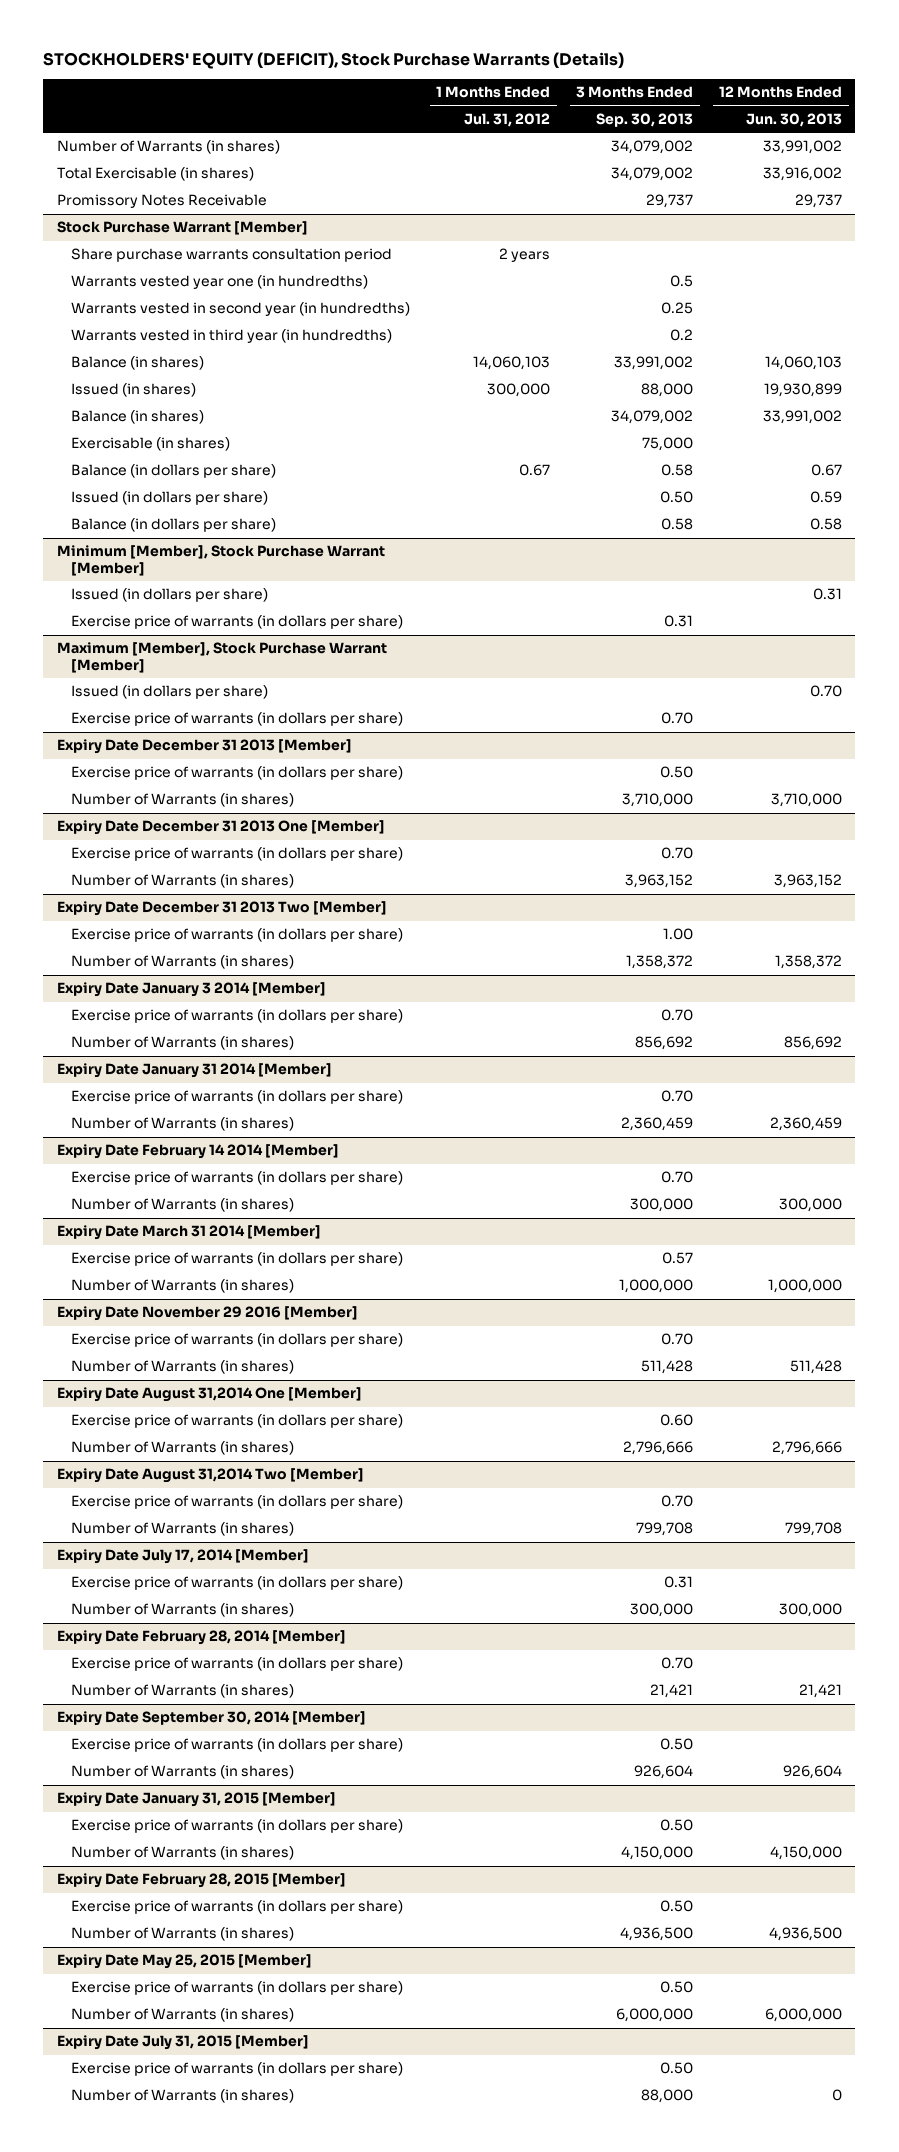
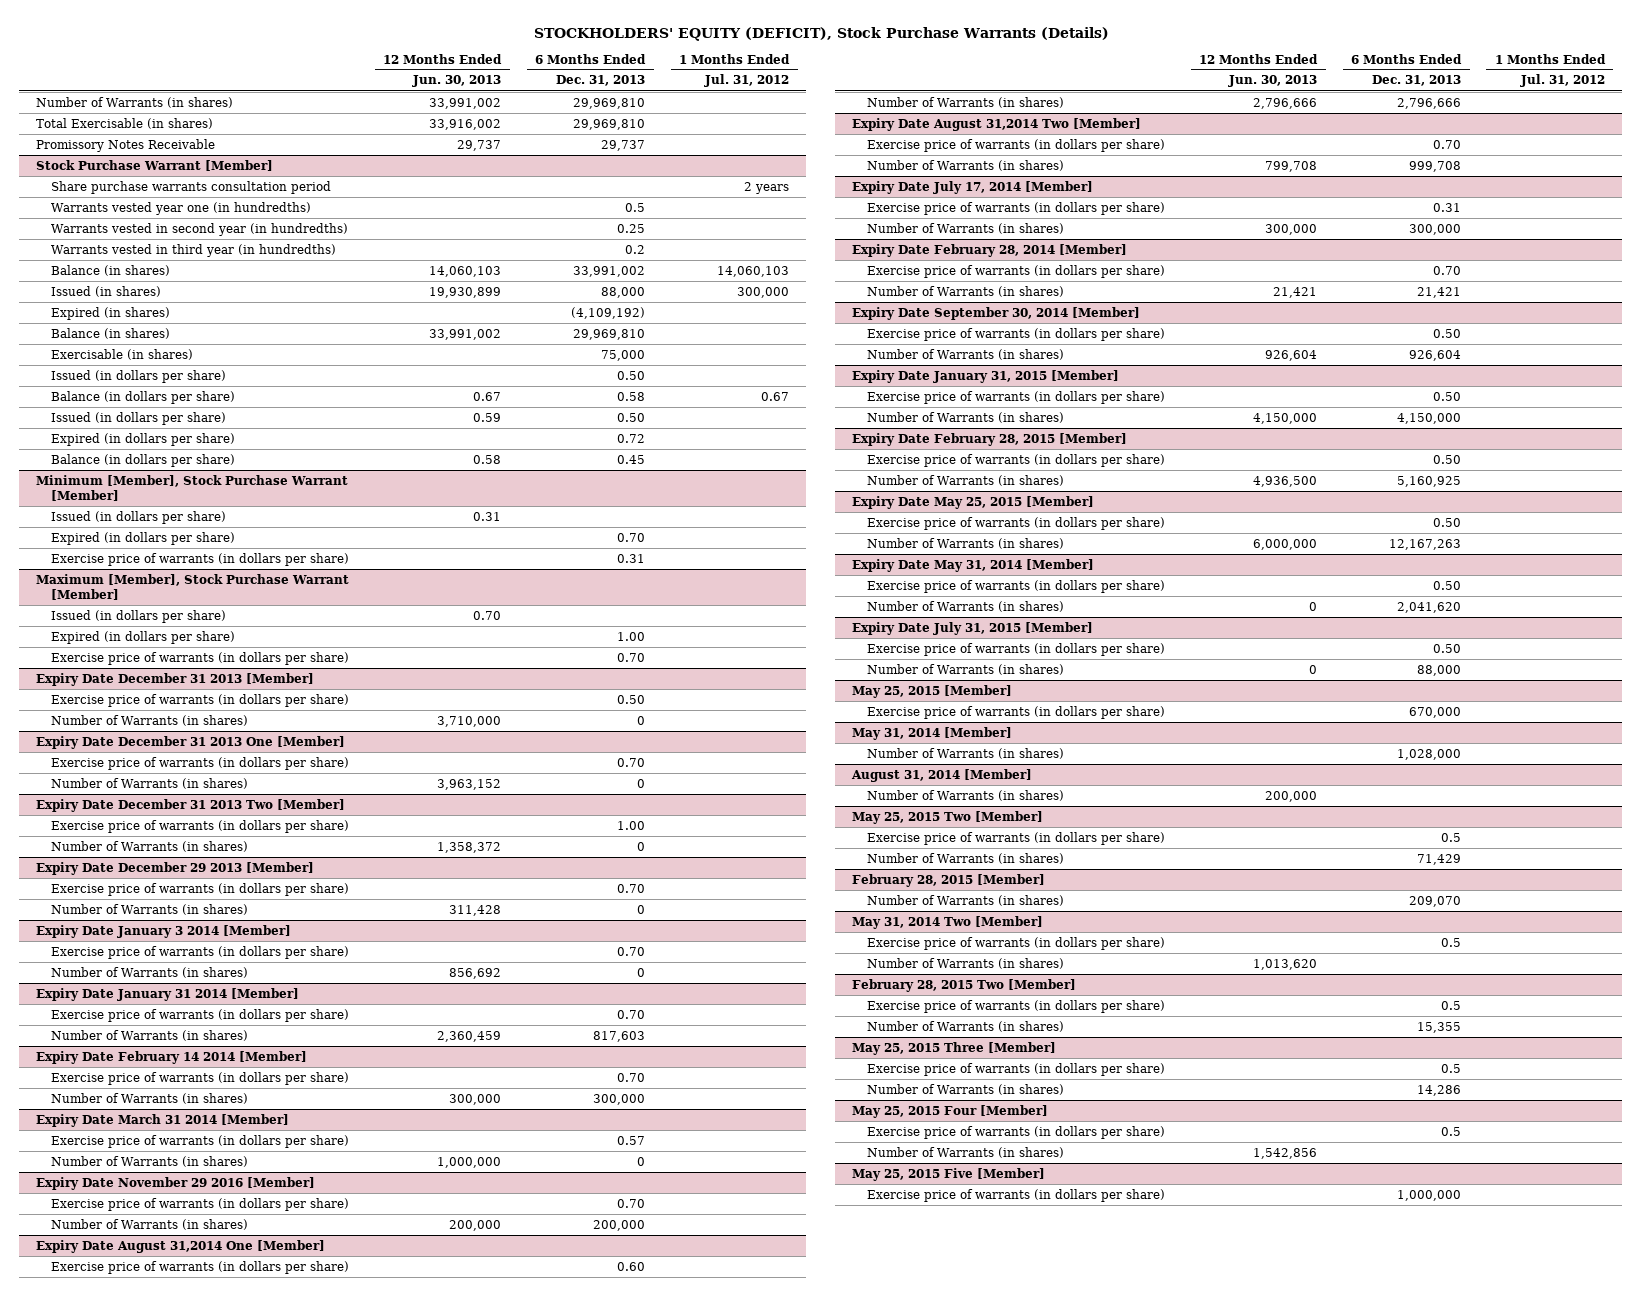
- | 1 Months Ended Jul. 31, 2012 | 3 Months Ended Sep. 30, 2013 | 12 Months Ended Jun. 30, 2013
+ | 12 Months Ended Jun. 30, 2013 | 6 Months Ended Dec. 31, 2013 | 1 Months Ended Jul. 31, 2012
@ Stock Purchase Warrant [Member]
+ Expired (in shares) | | (4,109,192) |
+ Issued (in dollars per share) | | 0.50 |
+ Expired (in dollars per share) | | 0.72 |
@ Minimum [Member], Stock Purchase Warrant [Member]
+ Expired (in dollars per share) | | 0.70 |
@ Maximum [Member], Stock Purchase Warrant [Member]
+ Expired (in dollars per share) | | 1.00 |
+ Expiry Date December 29 2013 [Member]
+ Exercise price of warrants (in dollars per share) | | 0.70 |
+ Number of Warrants (in shares) | 311,428 | 0 |
@ Expiry Date November 29 2016 [Member]
- Number of Warrants (in shares) | | 511,428 | 511,428
+ Number of Warrants (in shares) | 200,000 | 200,000 |
+ Expiry Date May 31, 2014 [Member]
+ Exercise price of warrants (in dollars per share) | | 0.50 |
+ Number of Warrants (in shares) | 0 | 2,041,620 |
+ May 25, 2015 [Member]
+ Exercise price of warrants (in dollars per share) | | 670,000 |
+ May 31, 2014 [Member]
+ Number of Warrants (in shares) | | 1,028,000 |
+ August 31, 2014 [Member]
+ Number of Warrants (in shares) | 200,000 | |
+ May 25, 2015 Two [Member]
+ Exercise price of warrants (in dollars per share) | | 0.5 |
+ Number of Warrants (in shares) | | 71,429 |
+ February 28, 2015 [Member]
+ Number of Warrants (in shares) | | 209,070 |
+ May 31, 2014 Two [Member]
+ Exercise price of warrants (in dollars per share) | | 0.5 |
+ Number of Warrants (in shares) | 1,013,620 | |
+ February 28, 2015 Two [Member]
+ Exercise price of warrants (in dollars per share) | | 0.5 |
+ Number of Warrants (in shares) | | 15,355 |
+ May 25, 2015 Three [Member]
+ Exercise price of warrants (in dollars per share) | | 0.5 |
+ Number of Warrants (in shares) | | 14,286 |
+ May 25, 2015 Four [Member]
+ Exercise price of warrants (in dollars per share) | | 0.5 |
+ Number of Warrants (in shares) | 1,542,856 | |
+ May 25, 2015 Five [Member]
+ Exercise price of warrants (in dollars per share) | | 1,000,000 |

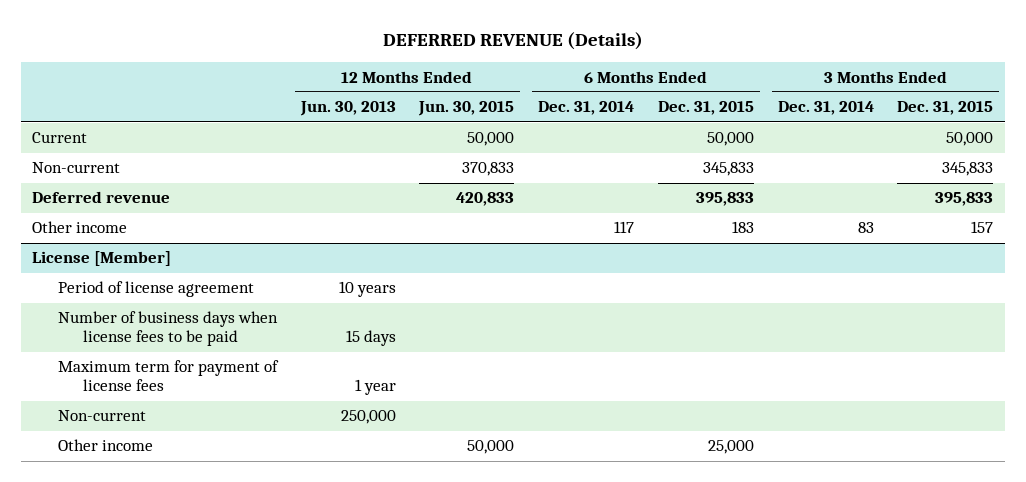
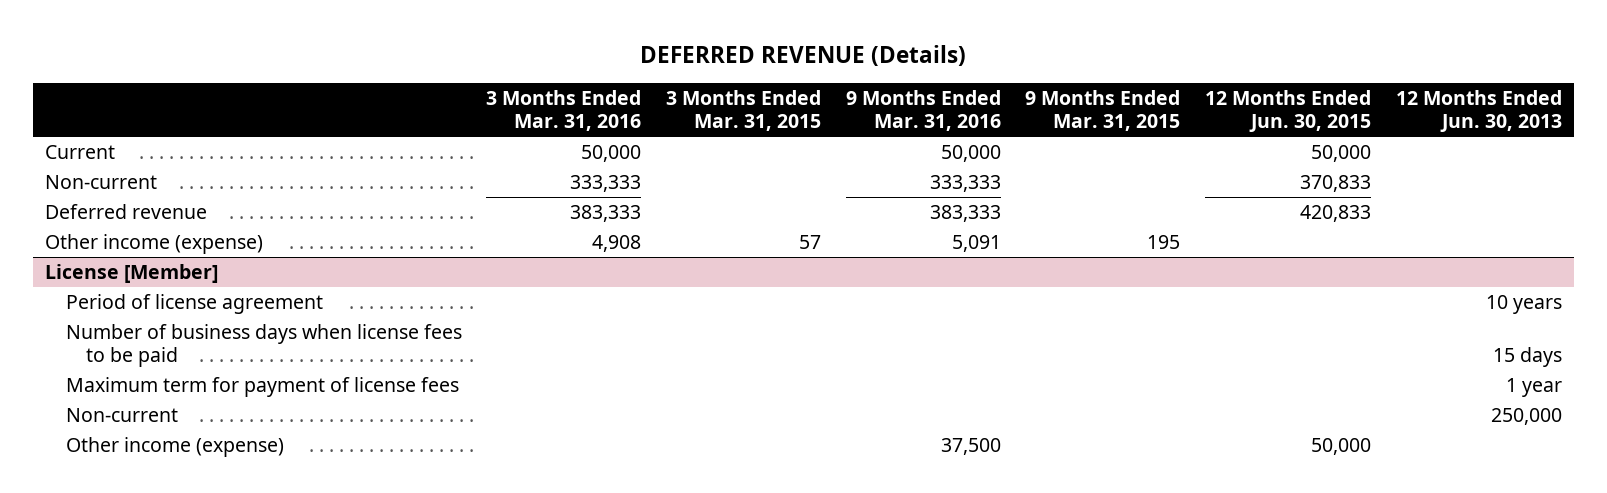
- | 12 Months Ended Jun. 30, 2013 | 12 Months Ended Jun. 30, 2015 | 6 Months Ended Dec. 31, 2014 | 6 Months Ended Dec. 31, 2015 | 3 Months Ended Dec. 31, 2014 | 3 Months Ended Dec. 31, 2015
+ | 3 Months Ended Mar. 31, 2016 | 3 Months Ended Mar. 31, 2015 | 9 Months Ended Mar. 31, 2016 | 9 Months Ended Mar. 31, 2015 | 12 Months Ended Jun. 30, 2015 | 12 Months Ended Jun. 30, 2013
- Other income | | | 117 | 183 | 83 | 157
+ Other income (expense) | 4,908 | 57 | 5,091 | 195 | |
@ License [Member]
- Other income | | 50,000 | | 25,000 | |
+ Other income (expense) | | | 37,500 | | 50,000 |

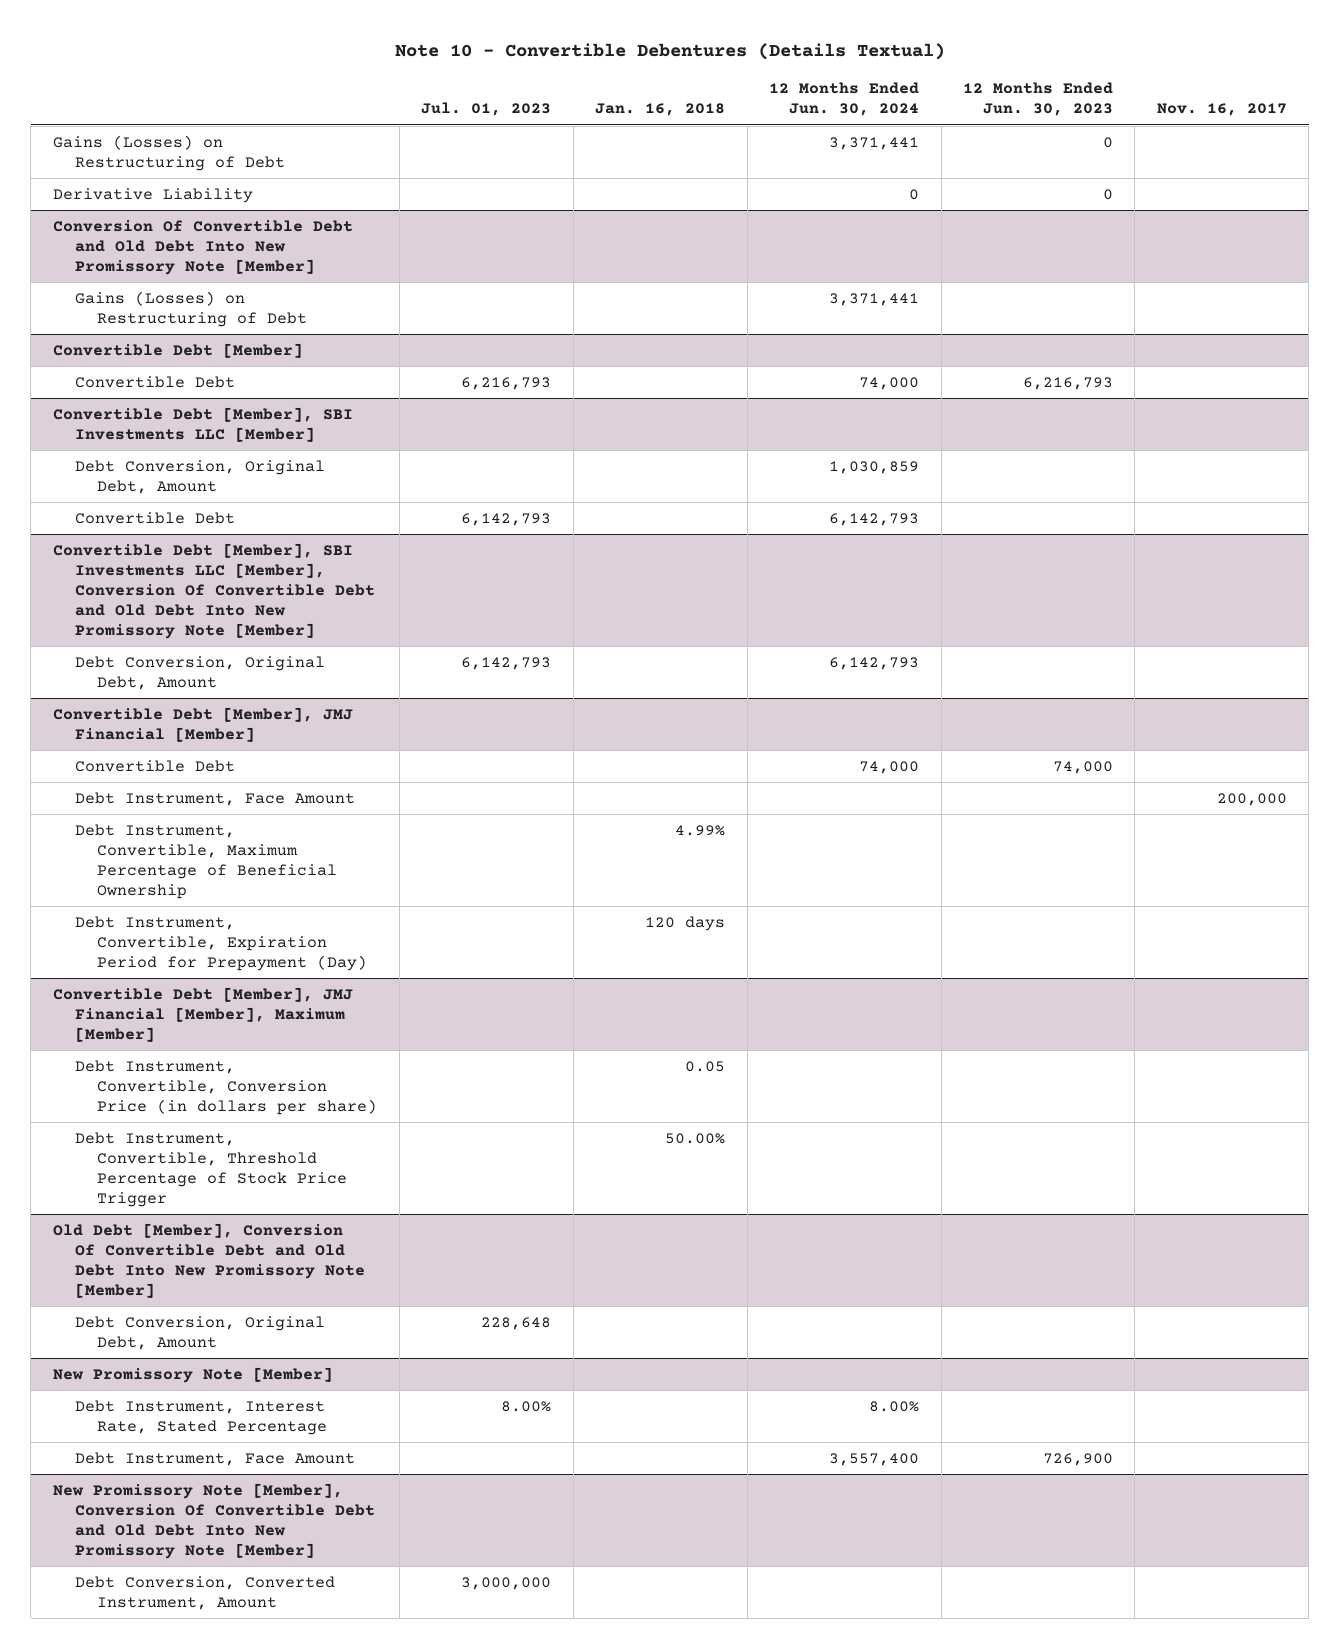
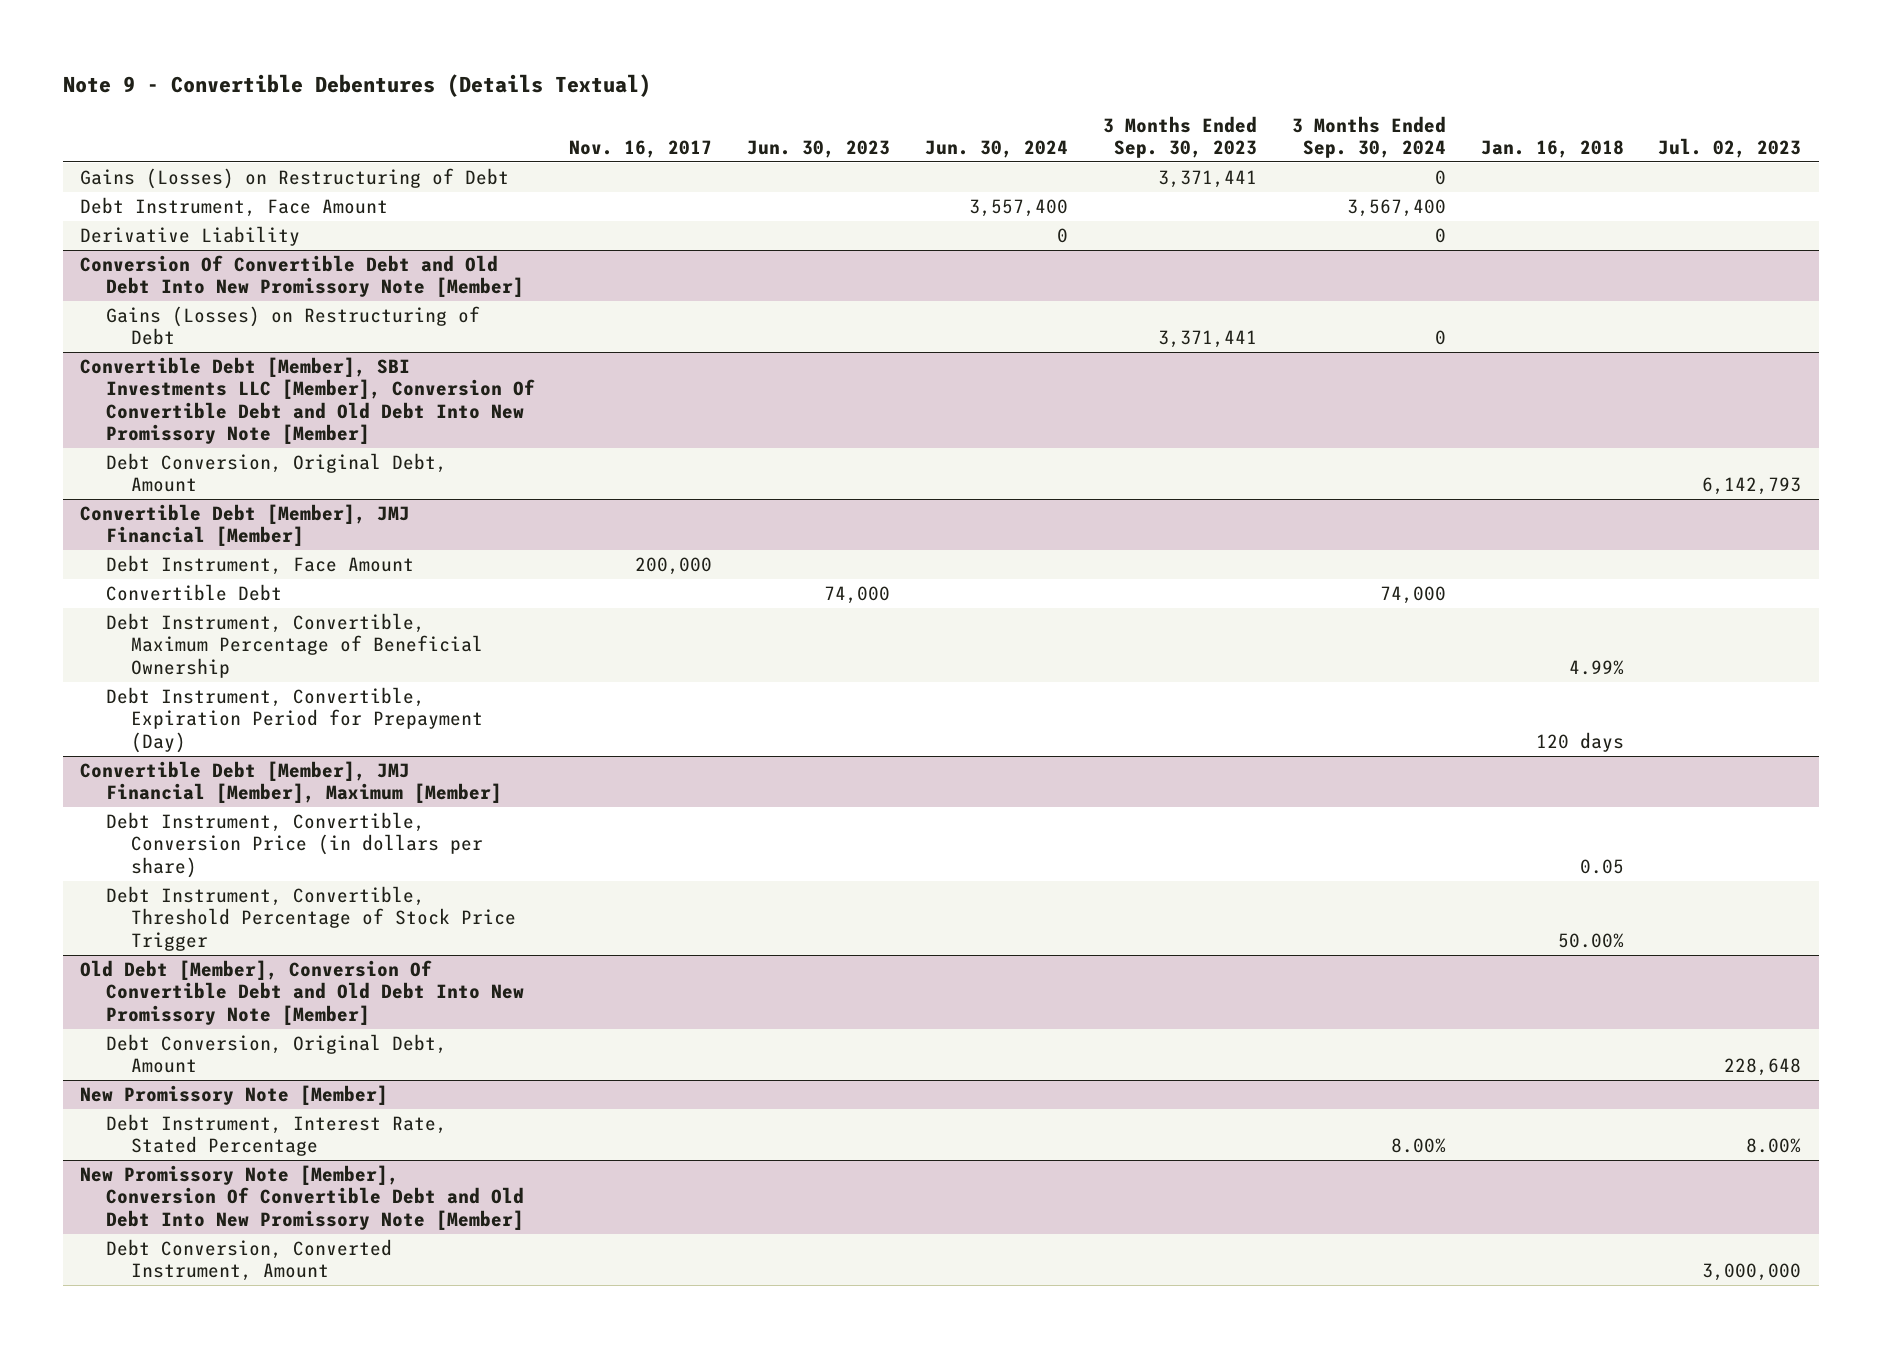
- Note 10 - Convertible Debentures (Details Textual)
+ Note 9 - Convertible Debentures (Details Textual)
- | Jul. 01, 2023 | Jan. 16, 2018 | 12 Months Ended Jun. 30, 2024 | 12 Months Ended Jun. 30, 2023 | Nov. 16, 2017
+ | Nov. 16, 2017 | Jun. 30, 2023 | Jun. 30, 2024 | 3 Months Ended Sep. 30, 2023 | 3 Months Ended Sep. 30, 2024 | Jan. 16, 2018 | Jul. 02, 2023
+ Debt Instrument, Face Amount | | | 3,557,400 | | 3,567,400 | |
- Convertible Debt [Member]
- Convertible Debt | 6,216,793 | | 74,000 | 6,216,793 |
- Convertible Debt [Member], SBI Investments LLC [Member]
- Debt Conversion, Original Debt, Amount | | | 1,030,859 | |
- Convertible Debt | 6,142,793 | | 6,142,793 | |
@ Convertible Debt [Member], JMJ Financial [Member]
moved down: Convertible Debt | | 74,000 | | | 74,000 | |
@ New Promissory Note [Member]
- Debt Instrument, Face Amount | | | 3,557,400 | 726,900 |

